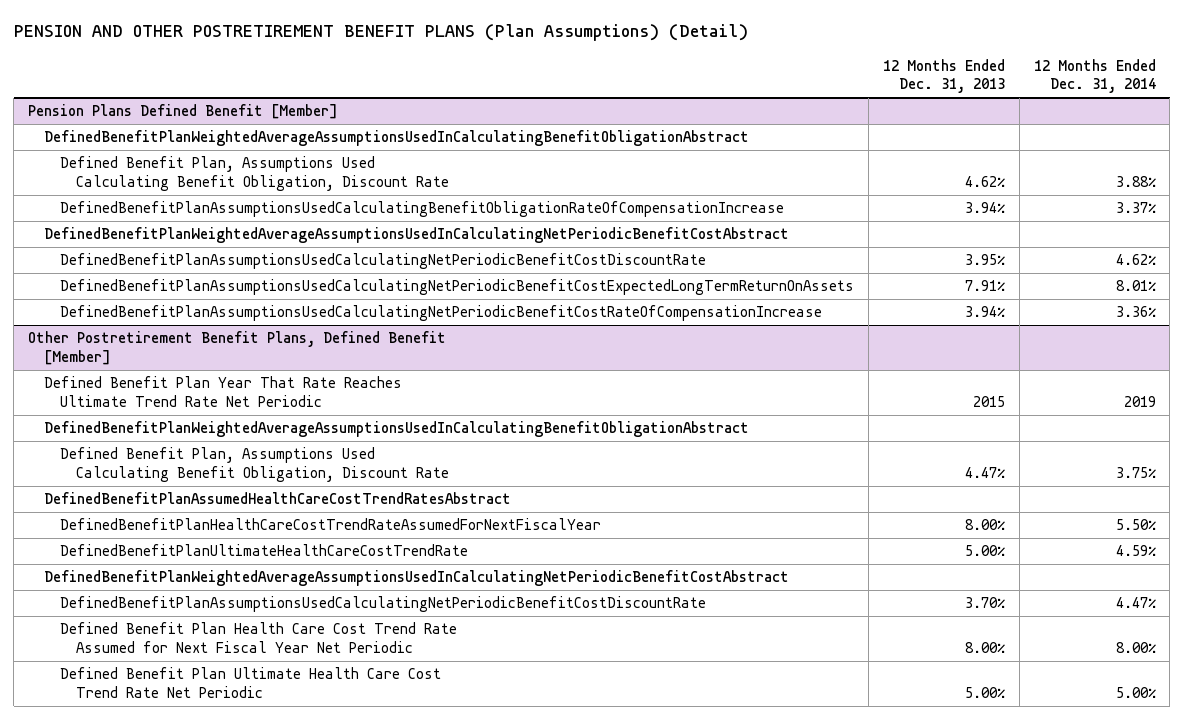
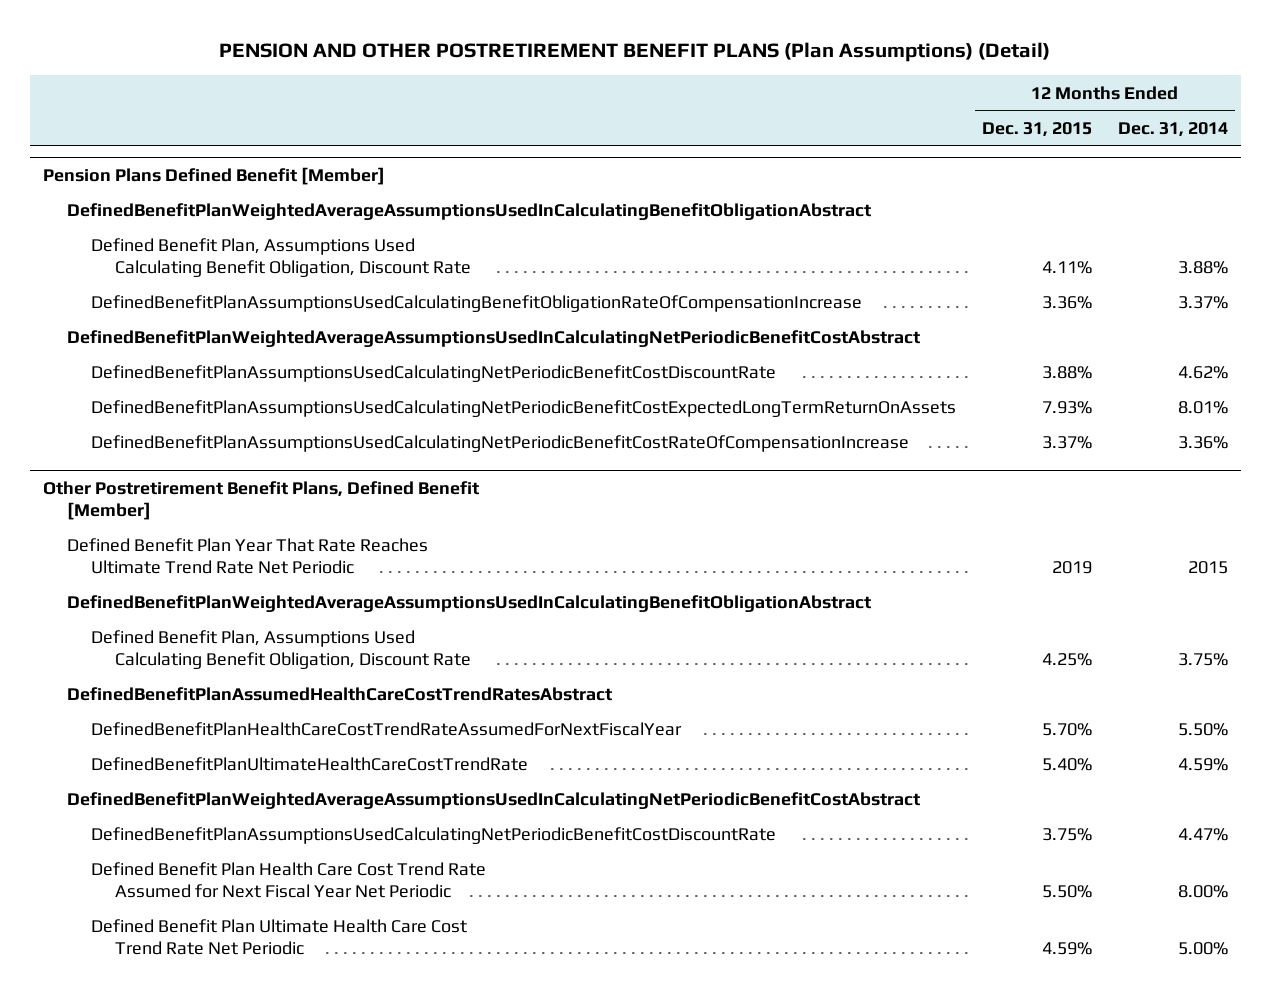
- | 12 Months Ended Dec. 31, 2013 | 12 Months Ended Dec. 31, 2014
+ | 12 Months Ended Dec. 31, 2015 | 12 Months Ended Dec. 31, 2014
@ Other Postretirement Benefit Plans, Defined Benefit [Member]
- Defined Benefit Plan Year That Rate Reaches Ultimate Trend Rate Net Periodic | 2015 | 2019
+ Defined Benefit Plan Year That Rate Reaches Ultimate Trend Rate Net Periodic | 2019 | 2015

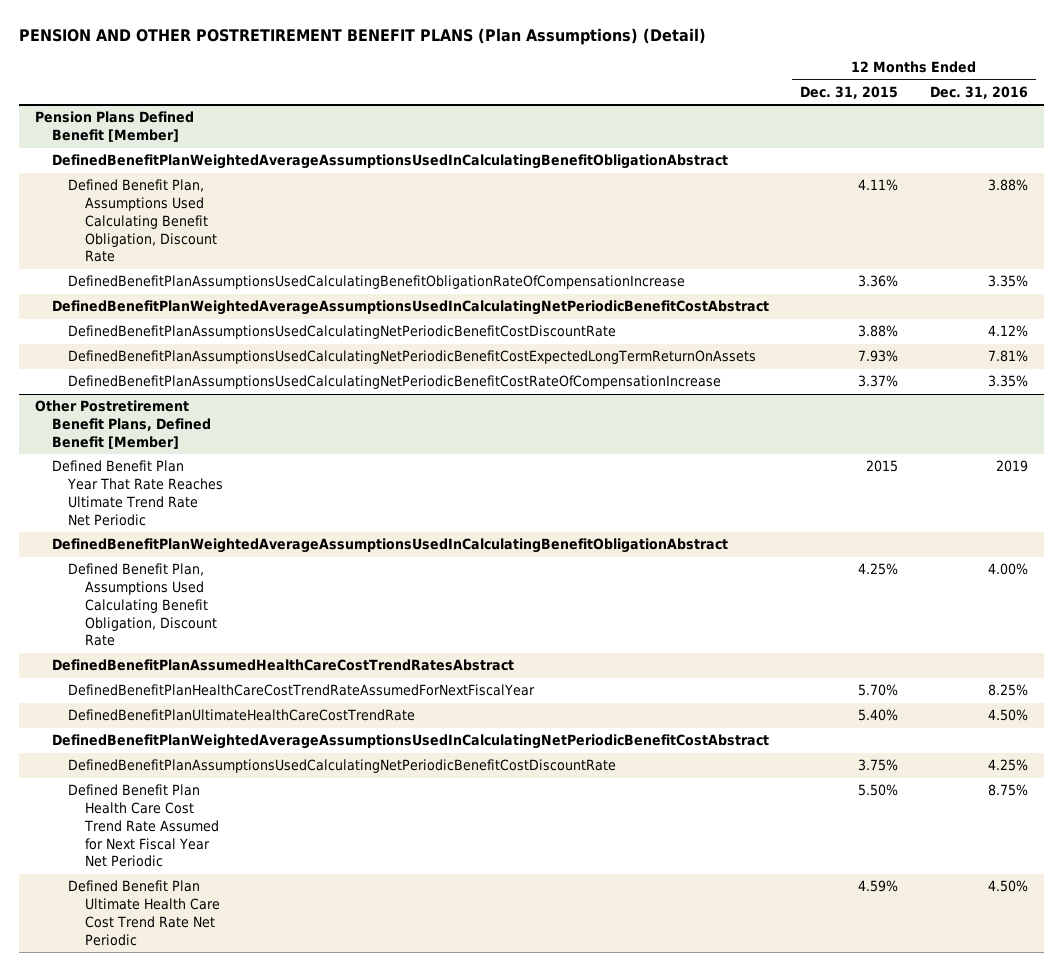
- | 12 Months Ended Dec. 31, 2015 | 12 Months Ended Dec. 31, 2014
+ | 12 Months Ended Dec. 31, 2015 | 12 Months Ended Dec. 31, 2016
@ Other Postretirement Benefit Plans, Defined Benefit [Member]
- Defined Benefit Plan Year That Rate Reaches Ultimate Trend Rate Net Periodic | 2019 | 2015
+ Defined Benefit Plan Year That Rate Reaches Ultimate Trend Rate Net Periodic | 2015 | 2019

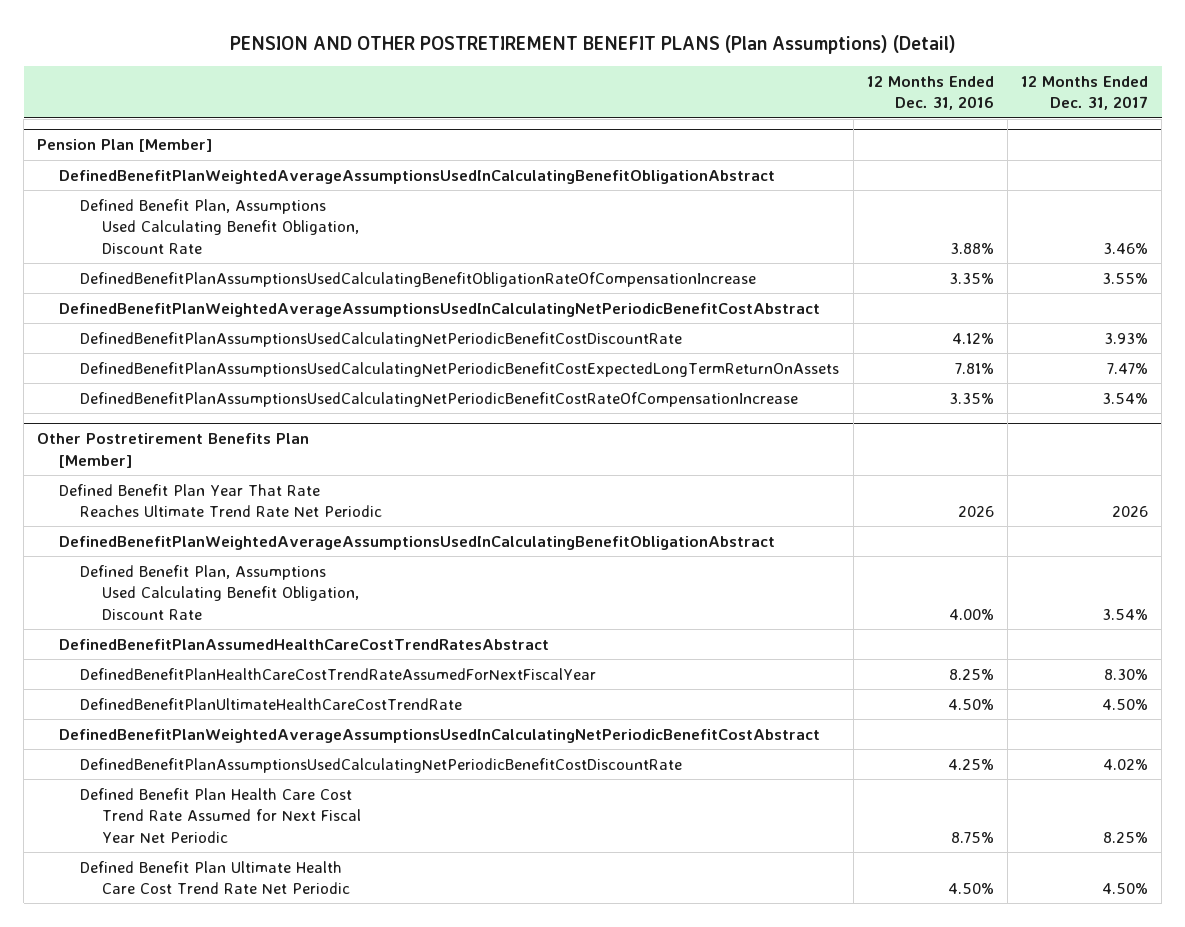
- | 12 Months Ended Dec. 31, 2015 | 12 Months Ended Dec. 31, 2016
+ | 12 Months Ended Dec. 31, 2016 | 12 Months Ended Dec. 31, 2017
- Pension Plans Defined Benefit [Member]
+ Pension Plan [Member]
- Other Postretirement Benefit Plans, Defined Benefit [Member]
- Defined Benefit Plan Year That Rate Reaches Ultimate Trend Rate Net Periodic | 2015 | 2019
+ Other Postretirement Benefits Plan [Member]
+ Defined Benefit Plan Year That Rate Reaches Ultimate Trend Rate Net Periodic | 2026 | 2026

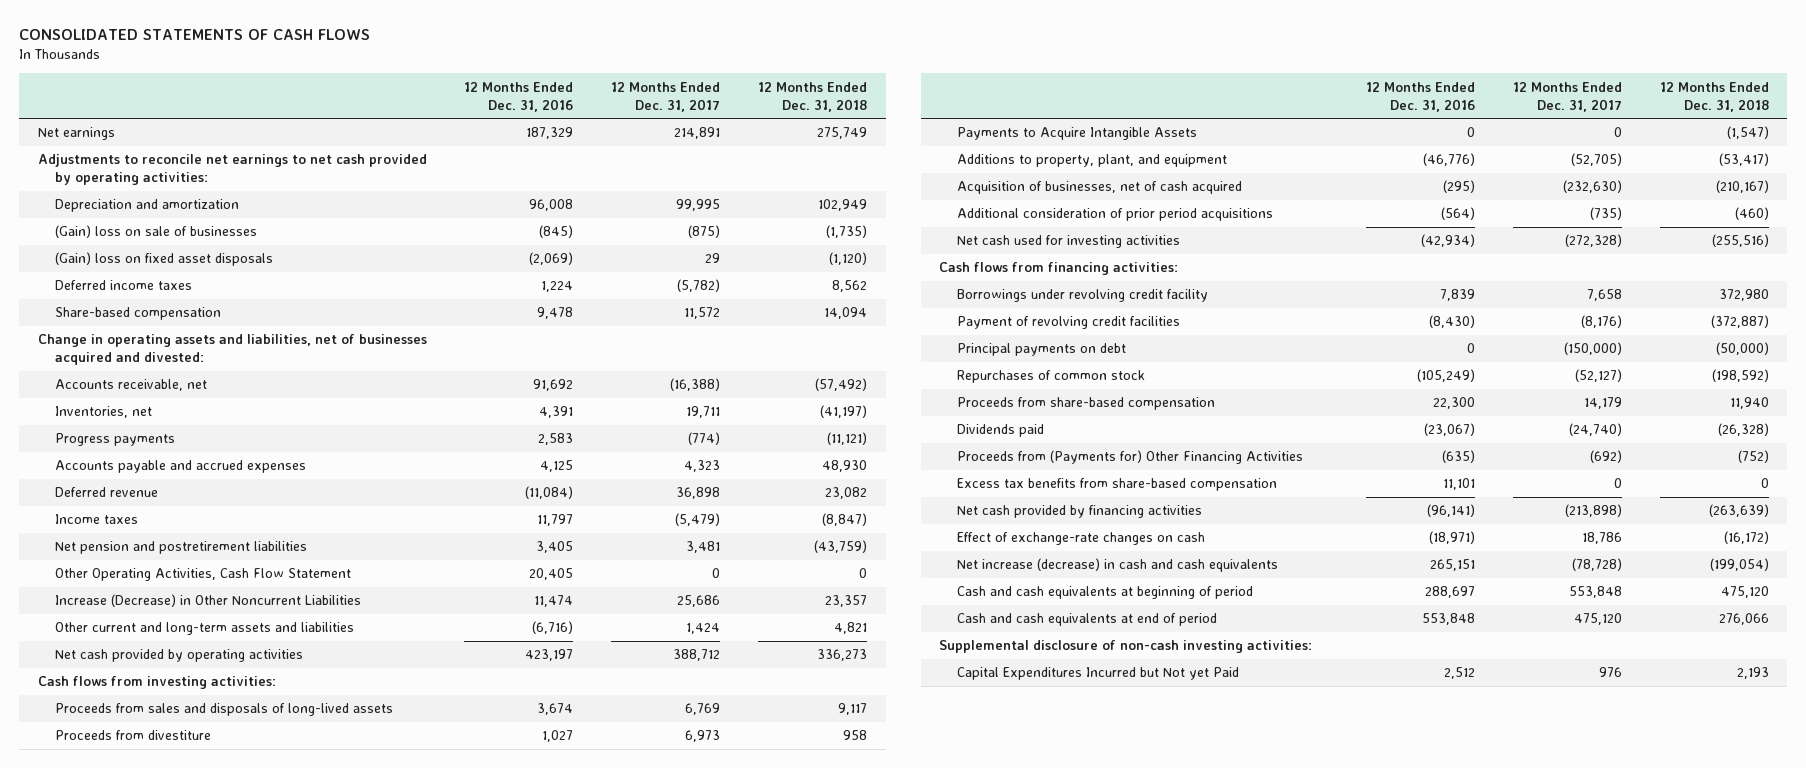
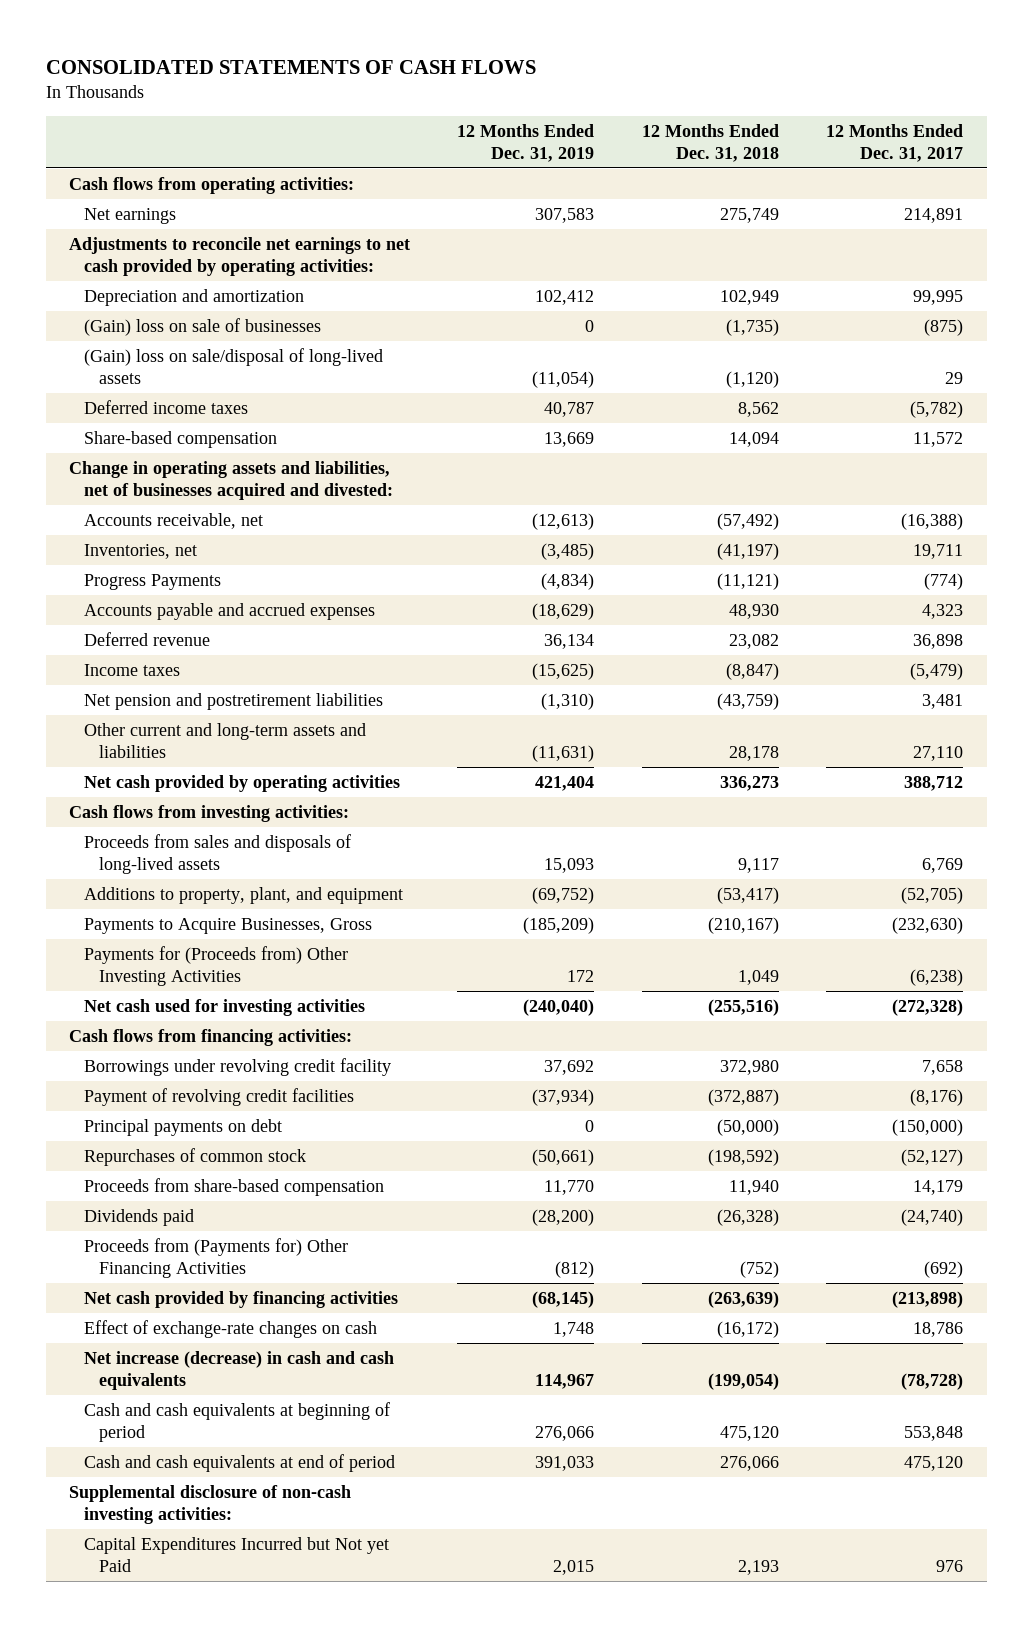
- | 12 Months Ended Dec. 31, 2016 | 12 Months Ended Dec. 31, 2017 | 12 Months Ended Dec. 31, 2018
+ | 12 Months Ended Dec. 31, 2019 | 12 Months Ended Dec. 31, 2018 | 12 Months Ended Dec. 31, 2017
+ Cash flows from operating activities:
- (Gain) loss on fixed asset disposals | (2,069) | 29 | (1,120)
+ (Gain) loss on sale/disposal of long-lived assets | (11,054) | (1,120) | 29
- Progress payments | 2,583 | (774) | (11,121)
+ Progress Payments | (4,834) | (11,121) | (774)
- Other Operating Activities, Cash Flow Statement | 20,405 | 0 | 0
- Increase (Decrease) in Other Noncurrent Liabilities | 11,474 | 25,686 | 23,357
- Other current and long-term assets and liabilities | (6,716) | 1,424 | 4,821
+ Other current and long-term assets and liabilities | (11,631) | 28,178 | 27,110
- Proceeds from divestiture | 1,027 | 6,973 | 958
- Payments to Acquire Intangible Assets | 0 | 0 | (1,547)
- Acquisition of businesses, net of cash acquired | (295) | (232,630) | (210,167)
- Additional consideration of prior period acquisitions | (564) | (735) | (460)
+ Payments to Acquire Businesses, Gross | (185,209) | (210,167) | (232,630)
+ Payments for (Proceeds from) Other Investing Activities | 172 | 1,049 | (6,238)
- Excess tax benefits from share-based compensation | 11,101 | 0 | 0

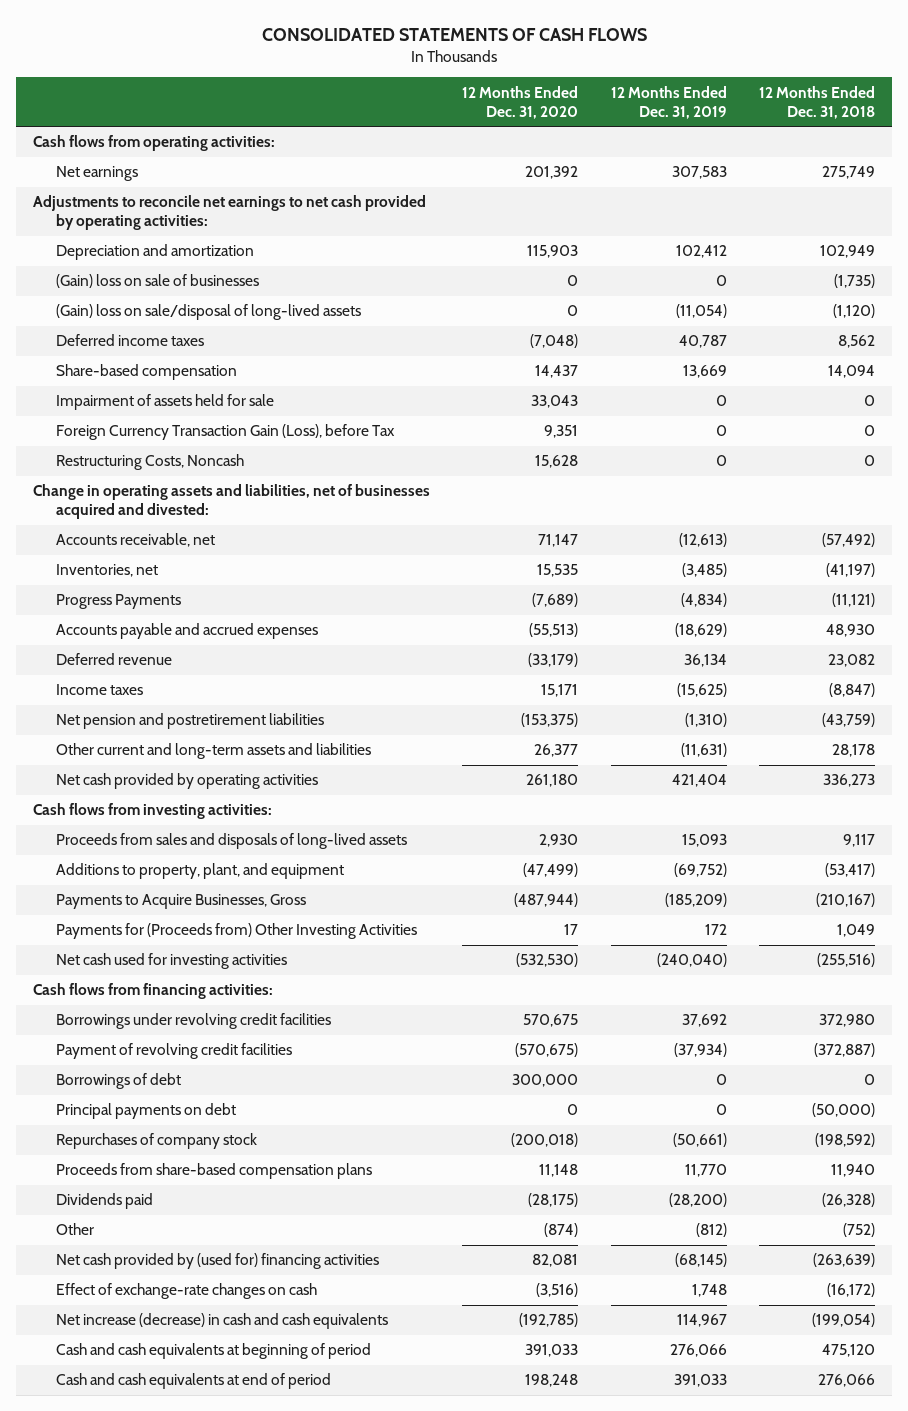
- | 12 Months Ended Dec. 31, 2019 | 12 Months Ended Dec. 31, 2018 | 12 Months Ended Dec. 31, 2017
+ | 12 Months Ended Dec. 31, 2020 | 12 Months Ended Dec. 31, 2019 | 12 Months Ended Dec. 31, 2018
+ Impairment of assets held for sale | 33,043 | 0 | 0
+ Foreign Currency Transaction Gain (Loss), before Tax | 9,351 | 0 | 0
+ Restructuring Costs, Noncash | 15,628 | 0 | 0
- Borrowings under revolving credit facility | 37,692 | 372,980 | 7,658
+ Borrowings under revolving credit facilities | 570,675 | 37,692 | 372,980
+ Borrowings of debt | 300,000 | 0 | 0
- Repurchases of common stock | (50,661) | (198,592) | (52,127)
- Proceeds from share-based compensation | 11,770 | 11,940 | 14,179
+ Repurchases of company stock | (200,018) | (50,661) | (198,592)
+ Proceeds from share-based compensation plans | 11,148 | 11,770 | 11,940
- Proceeds from (Payments for) Other Financing Activities | (812) | (752) | (692)
- Net cash provided by financing activities | (68,145) | (263,639) | (213,898)
+ Other | (874) | (812) | (752)
+ Net cash provided by (used for) financing activities | 82,081 | (68,145) | (263,639)
- Supplemental disclosure of non-cash investing activities:
- Capital Expenditures Incurred but Not yet Paid | 2,015 | 2,193 | 976

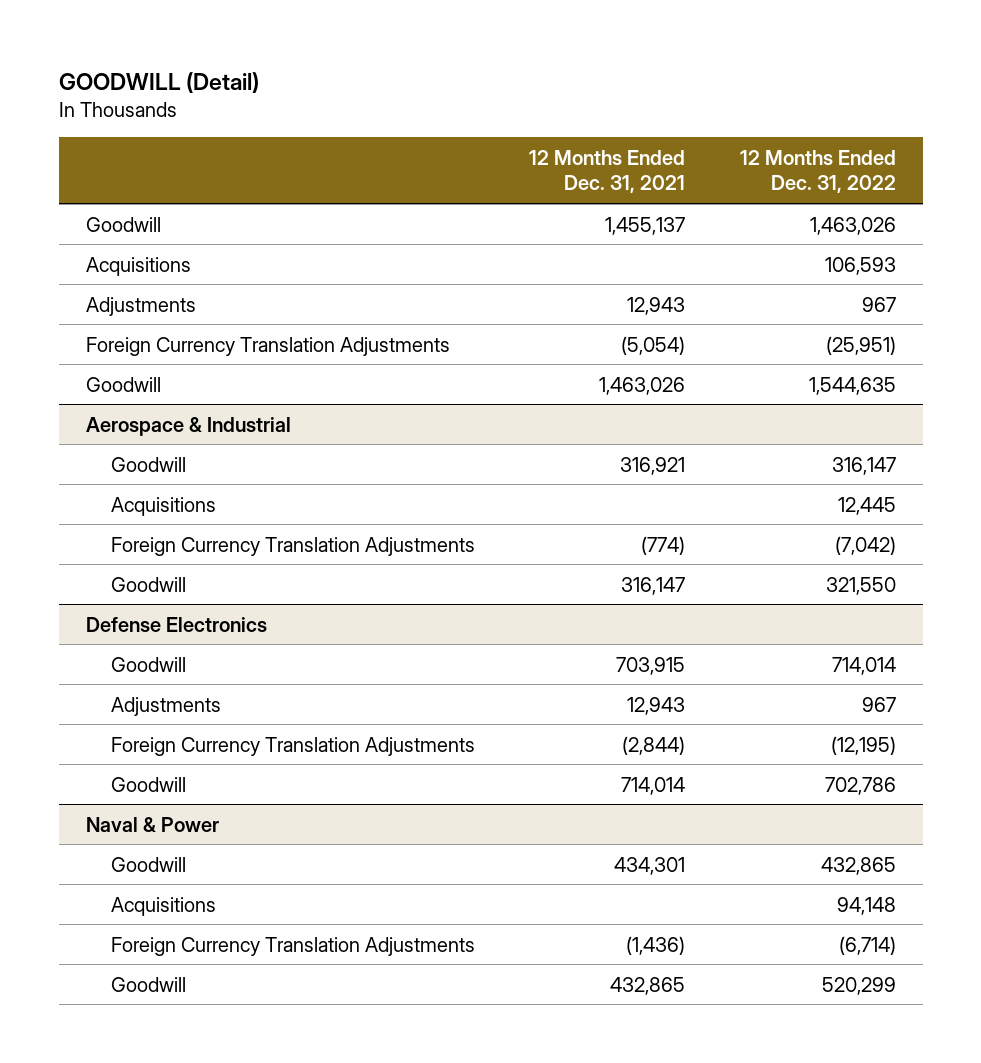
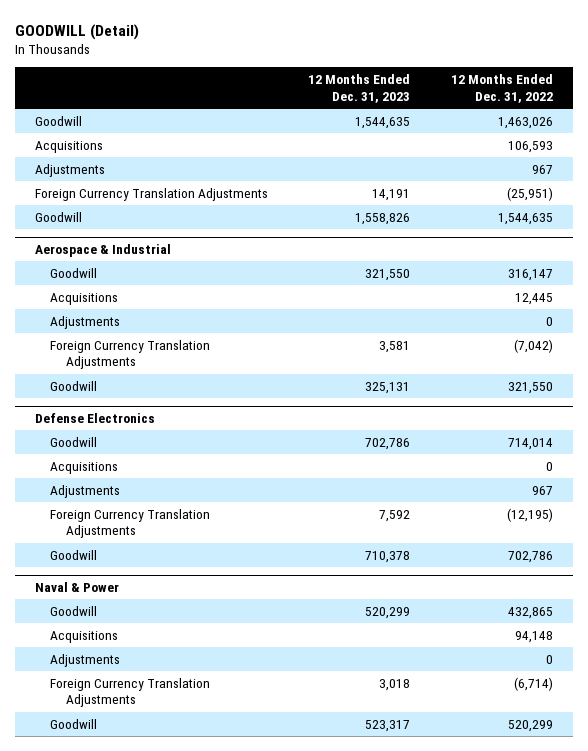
- | 12 Months Ended Dec. 31, 2021 | 12 Months Ended Dec. 31, 2022
+ | 12 Months Ended Dec. 31, 2023 | 12 Months Ended Dec. 31, 2022
@ Aerospace & Industrial
+ Adjustments | | 0
@ Defense Electronics
+ Acquisitions | | 0
@ Naval & Power
+ Adjustments | | 0

